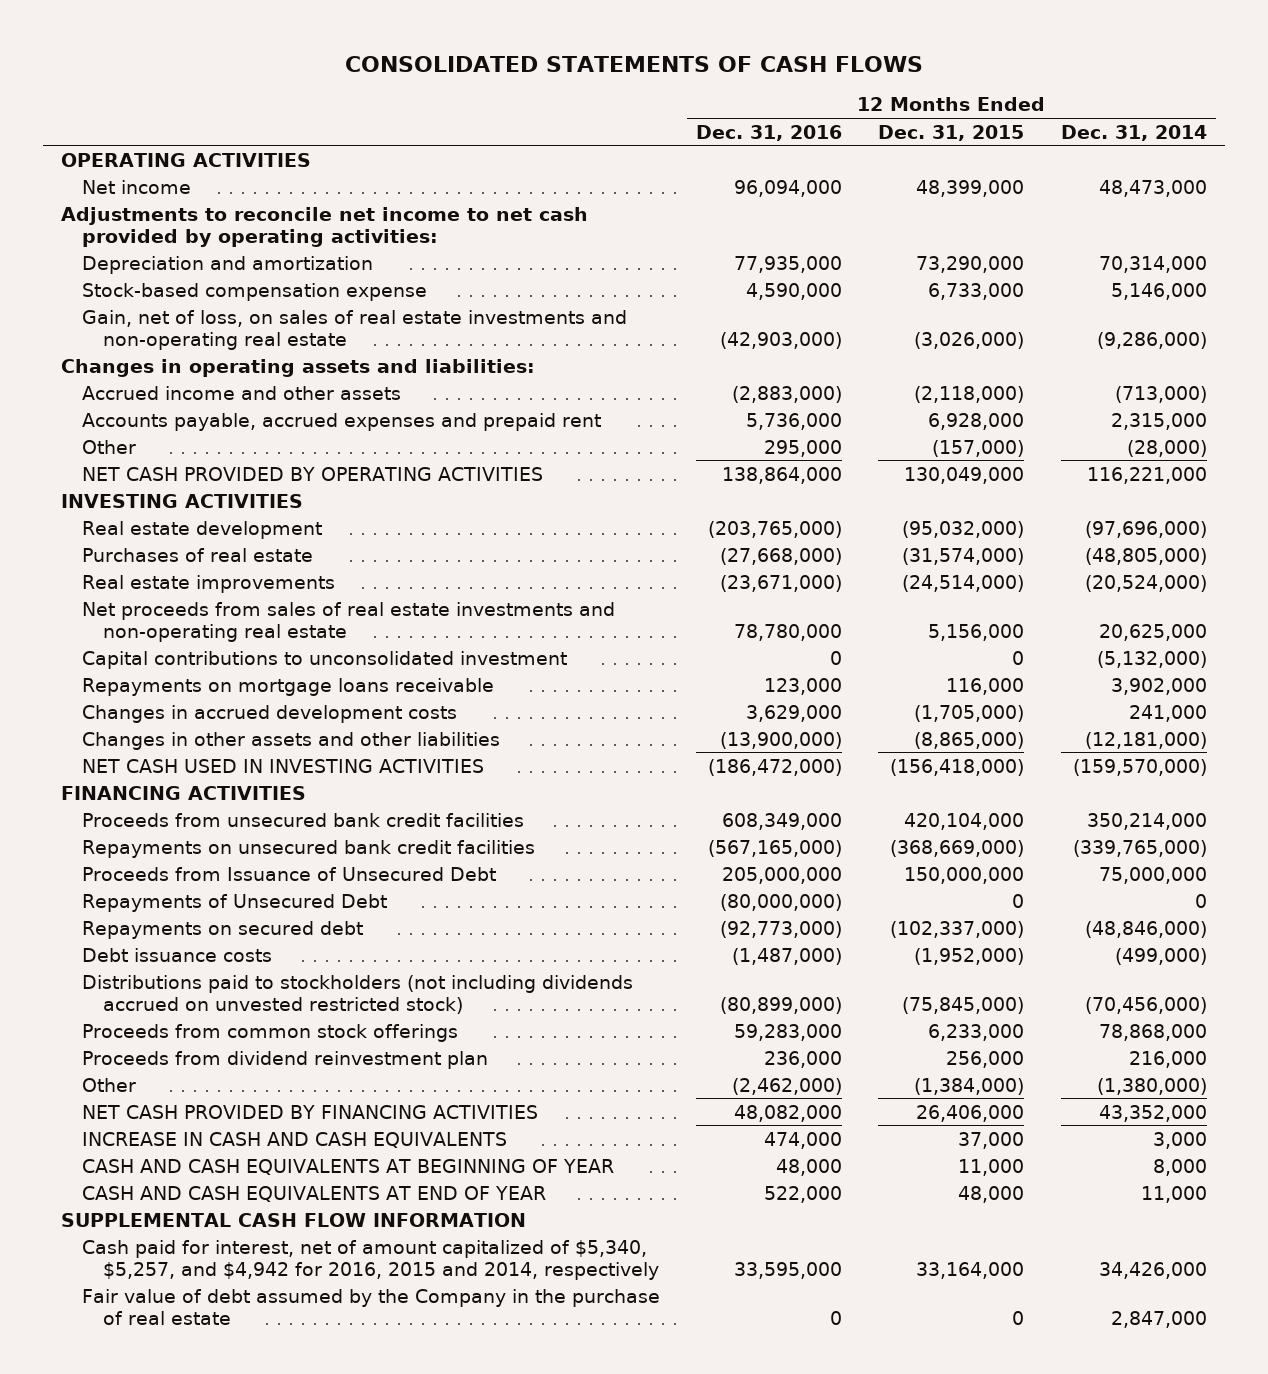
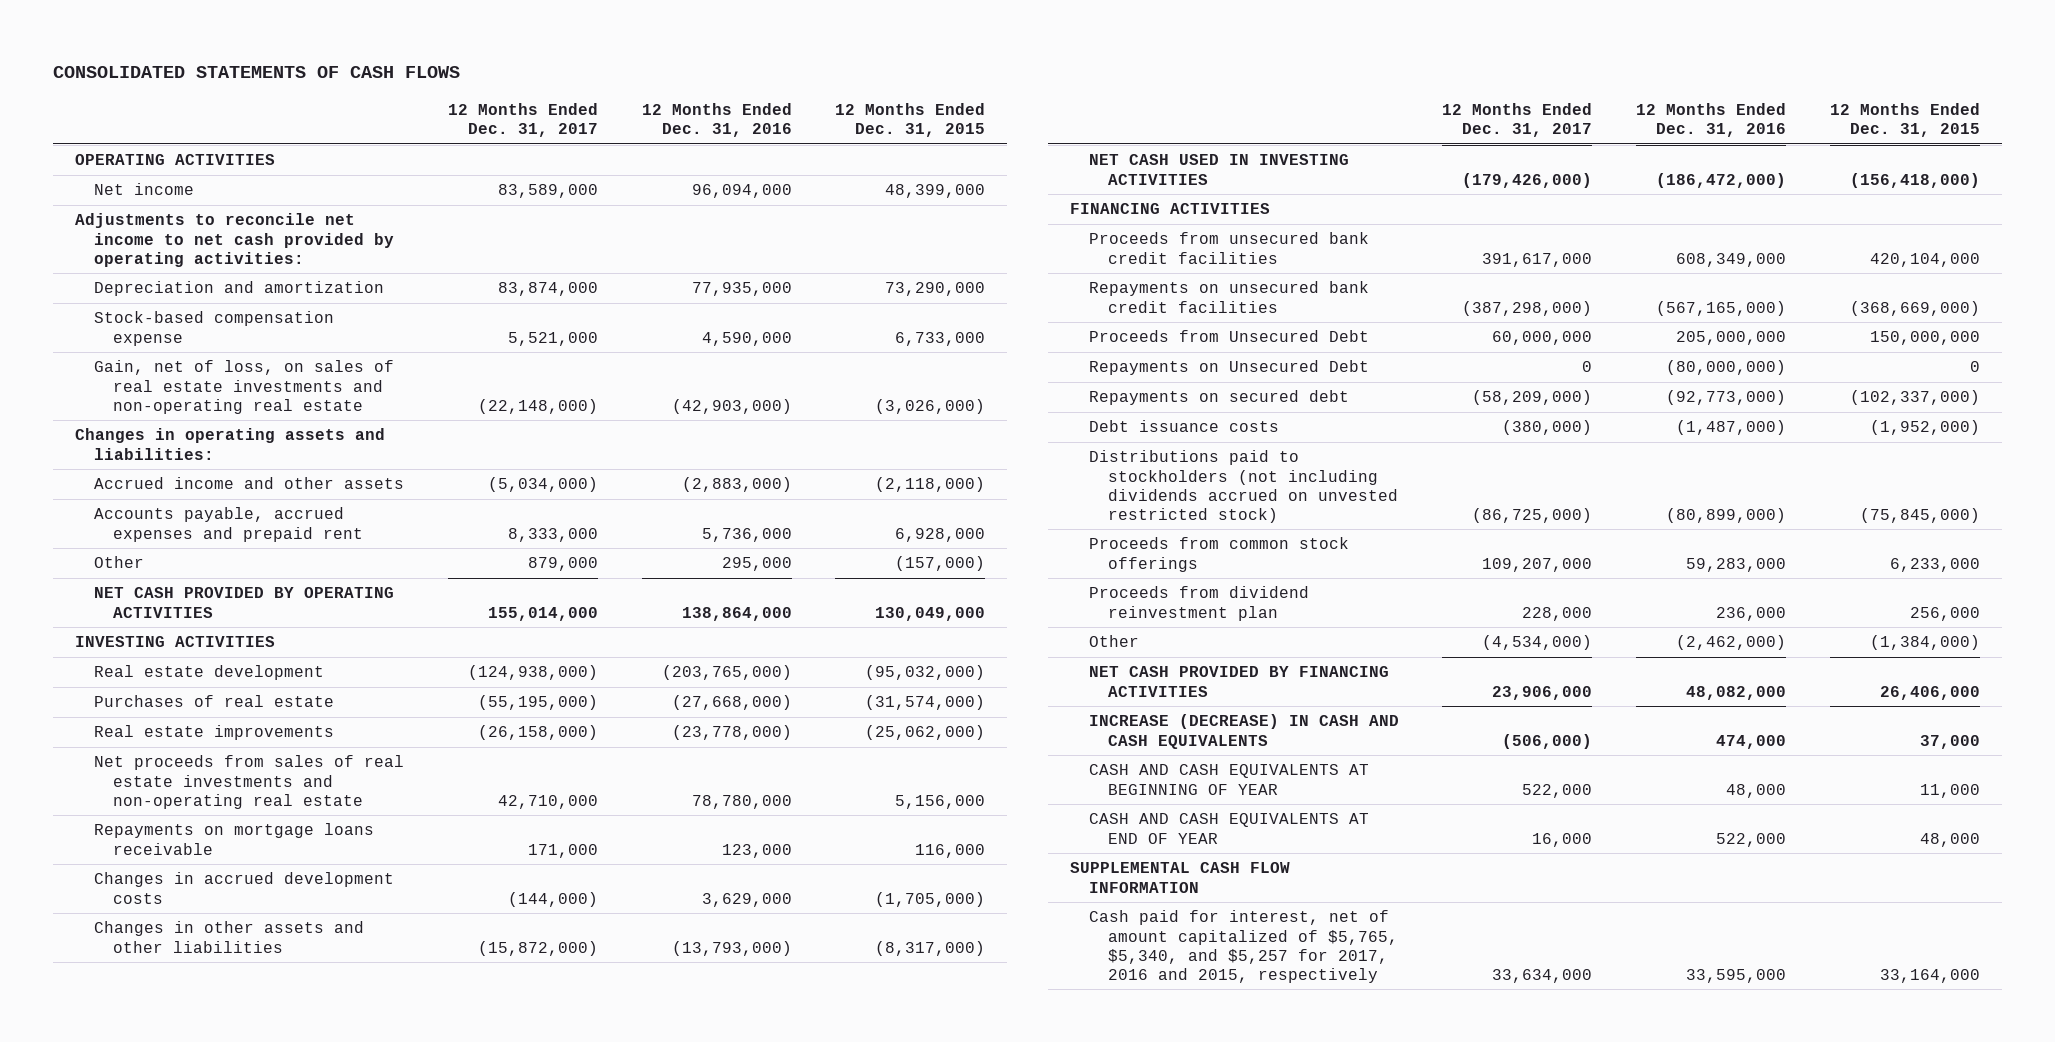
- | 12 Months Ended Dec. 31, 2016 | 12 Months Ended Dec. 31, 2015 | 12 Months Ended Dec. 31, 2014
+ | 12 Months Ended Dec. 31, 2017 | 12 Months Ended Dec. 31, 2016 | 12 Months Ended Dec. 31, 2015
- Real estate improvements | (23,671,000) | (24,514,000) | (20,524,000)
+ Real estate improvements | (26,158,000) | (23,778,000) | (25,062,000)
- Capital contributions to unconsolidated investment | 0 | 0 | (5,132,000)
- Changes in other assets and other liabilities | (13,900,000) | (8,865,000) | (12,181,000)
+ Changes in other assets and other liabilities | (15,872,000) | (13,793,000) | (8,317,000)
- Proceeds from Issuance of Unsecured Debt | 205,000,000 | 150,000,000 | 75,000,000
- Repayments of Unsecured Debt | (80,000,000) | 0 | 0
+ Proceeds from Unsecured Debt | 60,000,000 | 205,000,000 | 150,000,000
+ Repayments on Unsecured Debt | 0 | (80,000,000) | 0
- INCREASE IN CASH AND CASH EQUIVALENTS | 474,000 | 37,000 | 3,000
+ INCREASE (DECREASE) IN CASH AND CASH EQUIVALENTS | (506,000) | 474,000 | 37,000
- Cash paid for interest, net of amount capitalized of $5,340, $5,257, and $4,942 for 2016, 2015 and 2014, respectively | 33,595,000 | 33,164,000 | 34,426,000
- Fair value of debt assumed by the Company in the purchase of real estate | 0 | 0 | 2,847,000
+ Cash paid for interest, net of amount capitalized of $5,765, $5,340, and $5,257 for 2017, 2016 and 2015, respectively | 33,634,000 | 33,595,000 | 33,164,000

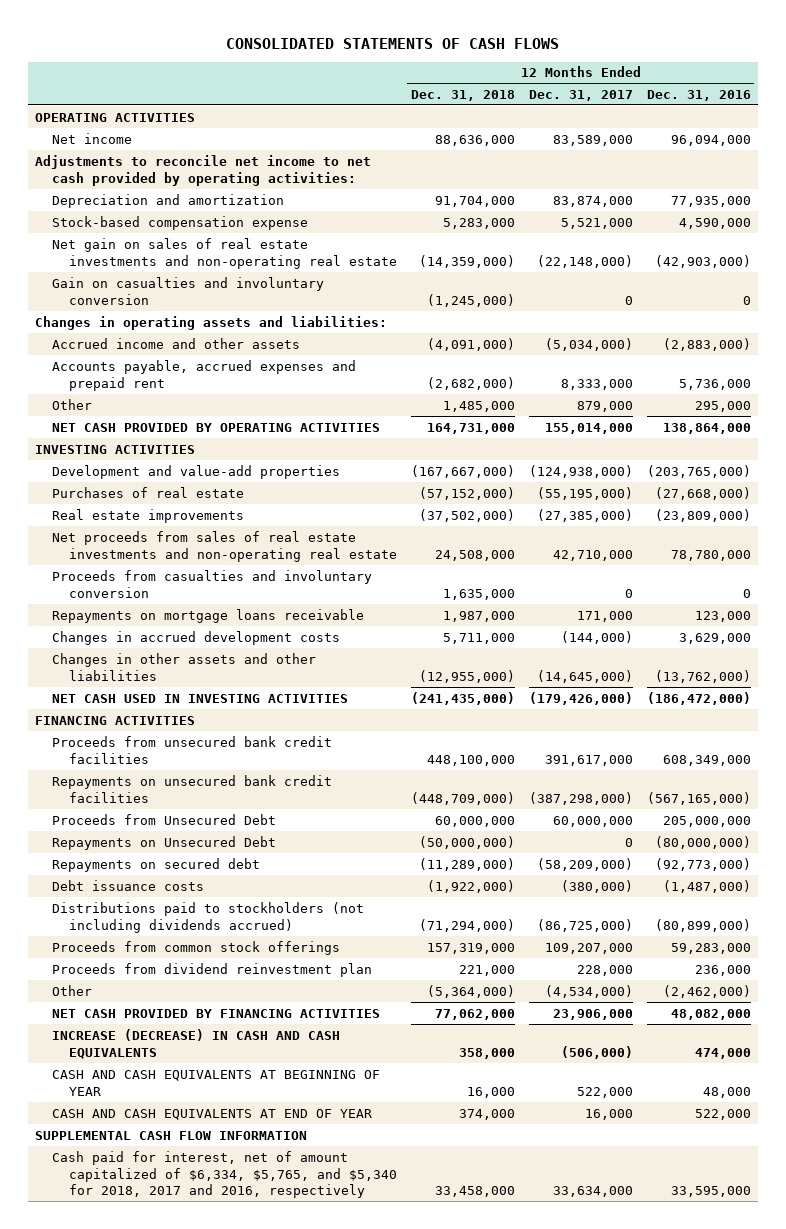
- | 12 Months Ended Dec. 31, 2017 | 12 Months Ended Dec. 31, 2016 | 12 Months Ended Dec. 31, 2015
+ | 12 Months Ended Dec. 31, 2018 | 12 Months Ended Dec. 31, 2017 | 12 Months Ended Dec. 31, 2016
- Gain, net of loss, on sales of real estate investments and non-operating real estate | (22,148,000) | (42,903,000) | (3,026,000)
+ Net gain on sales of real estate investments and non-operating real estate | (14,359,000) | (22,148,000) | (42,903,000)
+ Gain on casualties and involuntary conversion | (1,245,000) | 0 | 0
- Real estate development | (124,938,000) | (203,765,000) | (95,032,000)
+ Development and value-add properties | (167,667,000) | (124,938,000) | (203,765,000)
- Real estate improvements | (26,158,000) | (23,778,000) | (25,062,000)
+ Real estate improvements | (37,502,000) | (27,385,000) | (23,809,000)
+ Proceeds from casualties and involuntary conversion | 1,635,000 | 0 | 0
- Changes in other assets and other liabilities | (15,872,000) | (13,793,000) | (8,317,000)
+ Changes in other assets and other liabilities | (12,955,000) | (14,645,000) | (13,762,000)
- Distributions paid to stockholders (not including dividends accrued on unvested restricted stock) | (86,725,000) | (80,899,000) | (75,845,000)
+ Distributions paid to stockholders (not including dividends accrued) | (71,294,000) | (86,725,000) | (80,899,000)
- Cash paid for interest, net of amount capitalized of $5,765, $5,340, and $5,257 for 2017, 2016 and 2015, respectively | 33,634,000 | 33,595,000 | 33,164,000
+ Cash paid for interest, net of amount capitalized of $6,334, $5,765, and $5,340 for 2018, 2017 and 2016, respectively | 33,458,000 | 33,634,000 | 33,595,000

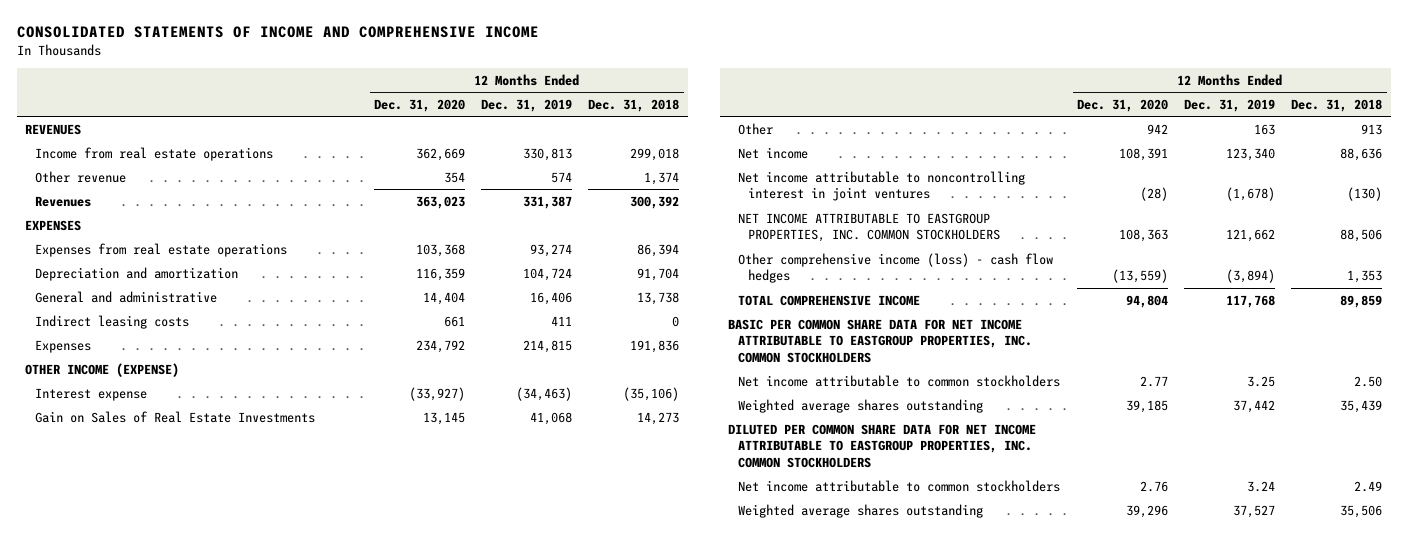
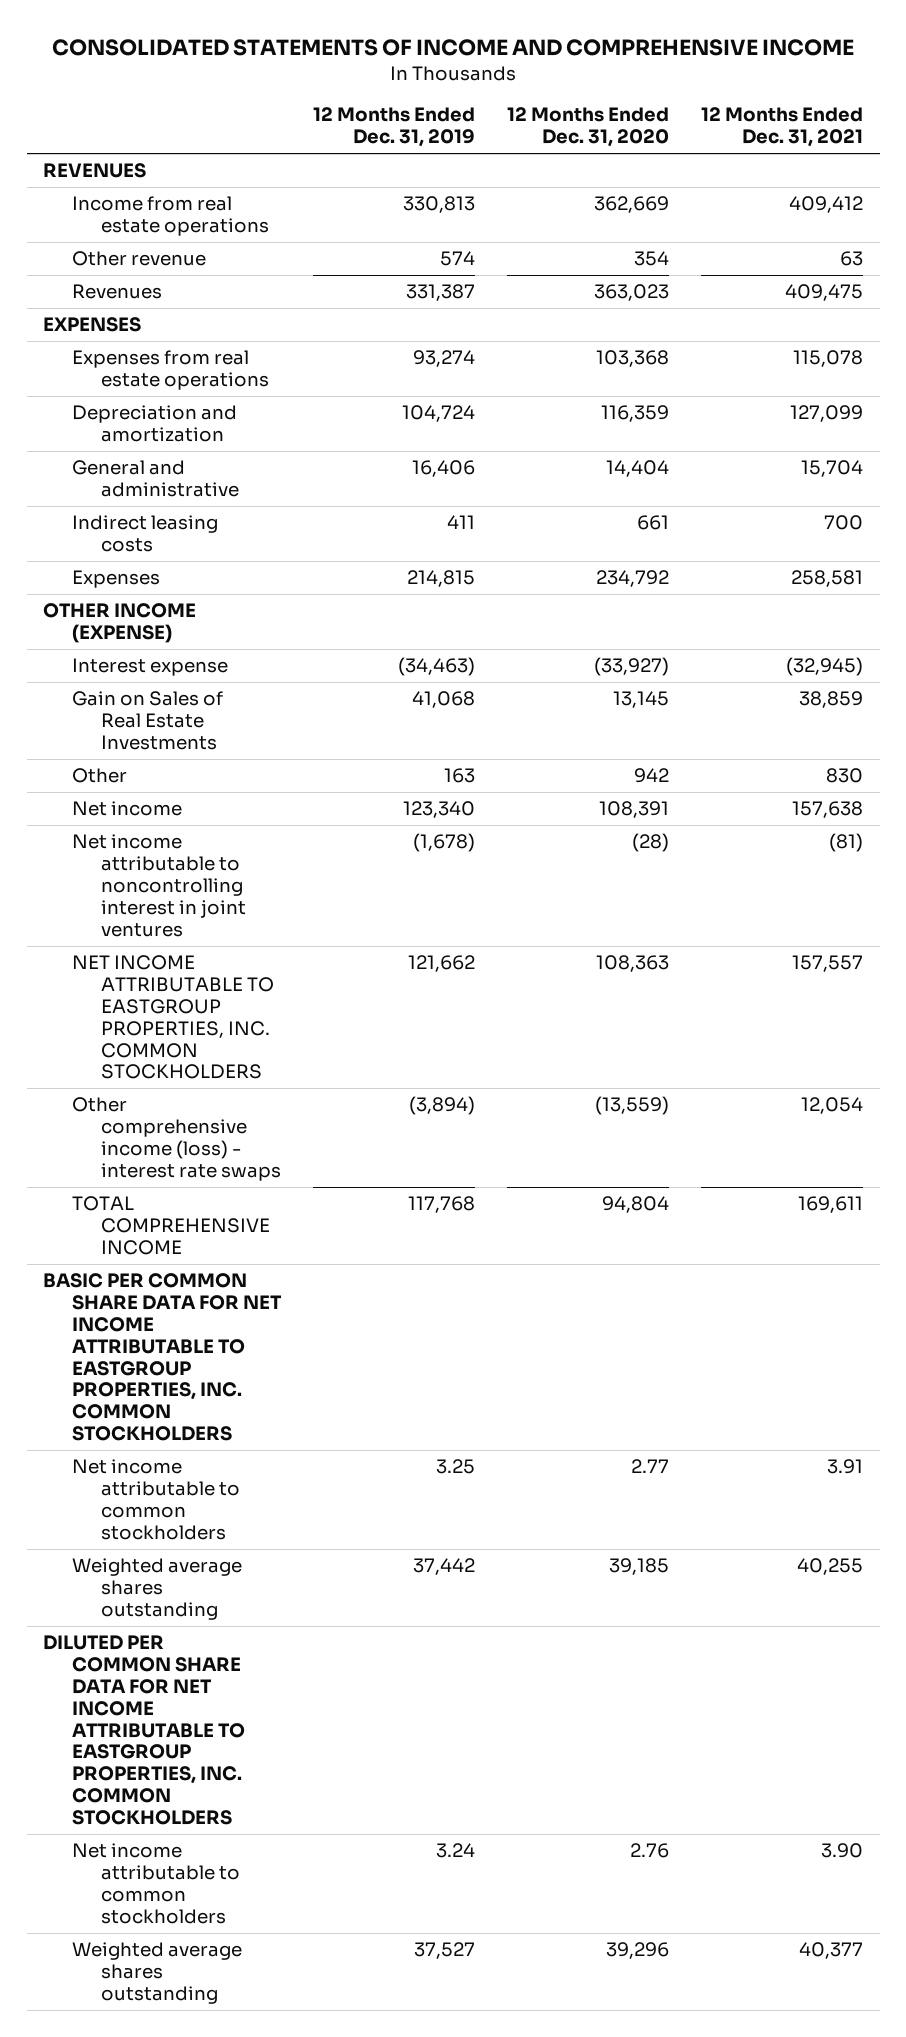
- | 12 Months Ended Dec. 31, 2020 | 12 Months Ended Dec. 31, 2019 | 12 Months Ended Dec. 31, 2018
+ | 12 Months Ended Dec. 31, 2019 | 12 Months Ended Dec. 31, 2020 | 12 Months Ended Dec. 31, 2021
- Other comprehensive income (loss) - cash flow hedges | (13,559) | (3,894) | 1,353
+ Other comprehensive income (loss) - interest rate swaps | (3,894) | (13,559) | 12,054

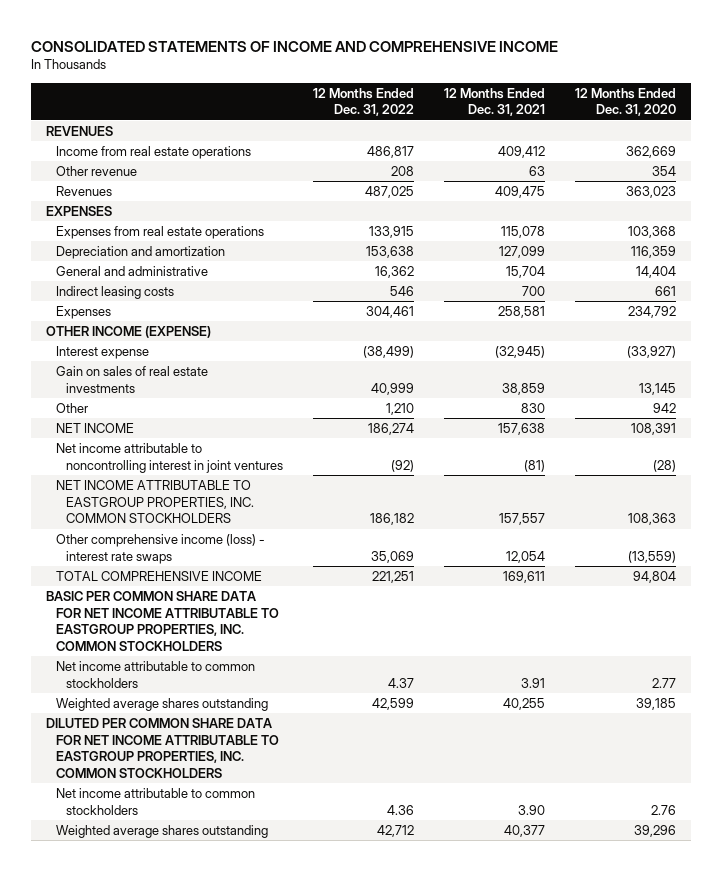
- | 12 Months Ended Dec. 31, 2019 | 12 Months Ended Dec. 31, 2020 | 12 Months Ended Dec. 31, 2021
+ | 12 Months Ended Dec. 31, 2022 | 12 Months Ended Dec. 31, 2021 | 12 Months Ended Dec. 31, 2020
- Gain on Sales of Real Estate Investments | 41,068 | 13,145 | 38,859
+ Gain on sales of real estate investments | 40,999 | 38,859 | 13,145
- Net income | 123,340 | 108,391 | 157,638
+ NET INCOME | 186,274 | 157,638 | 108,391

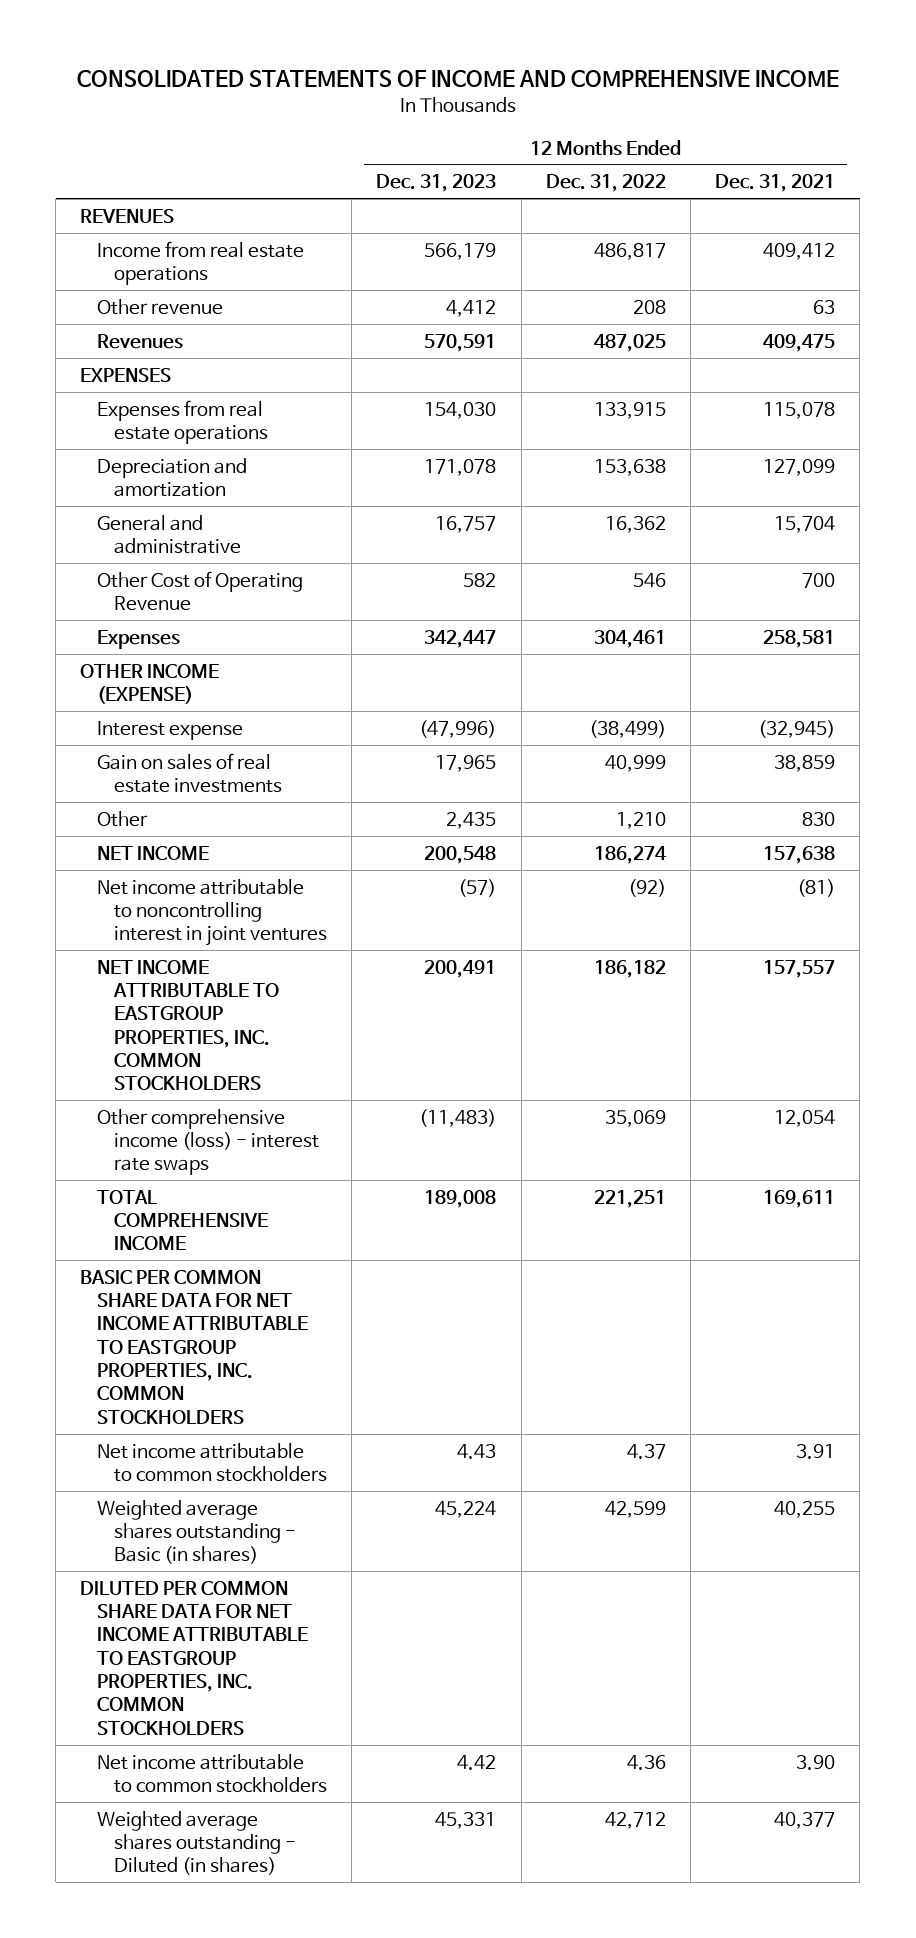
- | 12 Months Ended Dec. 31, 2022 | 12 Months Ended Dec. 31, 2021 | 12 Months Ended Dec. 31, 2020
+ | 12 Months Ended Dec. 31, 2023 | 12 Months Ended Dec. 31, 2022 | 12 Months Ended Dec. 31, 2021
- Indirect leasing costs | 546 | 700 | 661
+ Other Cost of Operating Revenue | 582 | 546 | 700
- Weighted average shares outstanding | 42,599 | 40,255 | 39,185
+ Weighted average shares outstanding - Basic (in shares) | 45,224 | 42,599 | 40,255
- Weighted average shares outstanding | 42,712 | 40,377 | 39,296
+ Weighted average shares outstanding - Diluted (in shares) | 45,331 | 42,712 | 40,377

